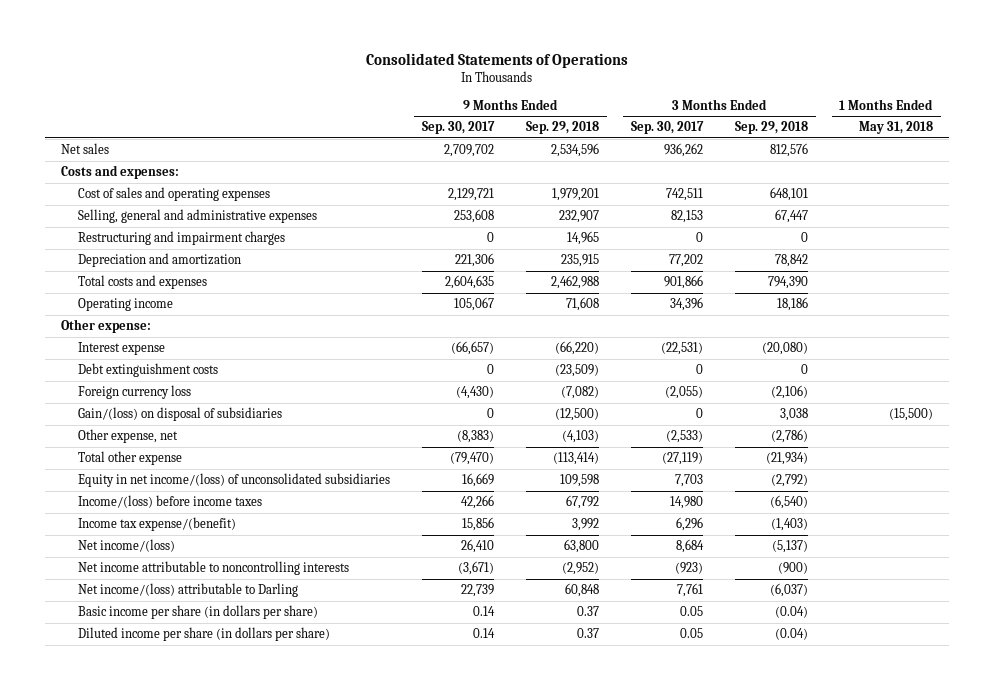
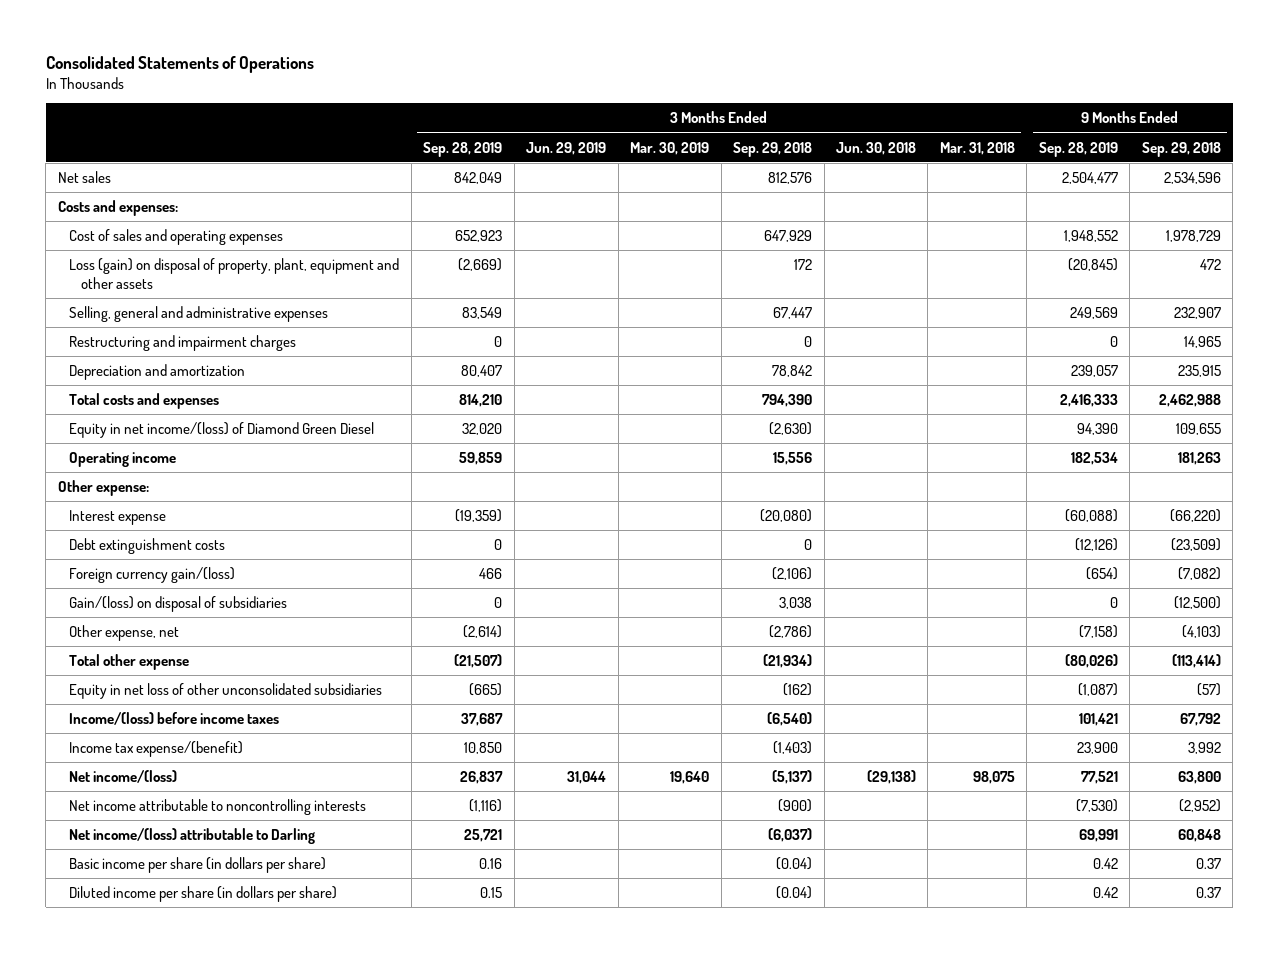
- | 9 Months Ended Sep. 30, 2017 | 9 Months Ended Sep. 29, 2018 | 3 Months Ended Sep. 30, 2017 | 3 Months Ended Sep. 29, 2018 | 1 Months Ended May 31, 2018
+ | 3 Months Ended Sep. 28, 2019 | 3 Months Ended Jun. 29, 2019 | 3 Months Ended Mar. 30, 2019 | 3 Months Ended Sep. 29, 2018 | 3 Months Ended Jun. 30, 2018 | 3 Months Ended Mar. 31, 2018 | 9 Months Ended Sep. 28, 2019 | 9 Months Ended Sep. 29, 2018
- Cost of sales and operating expenses | 2,129,721 | 1,979,201 | 742,511 | 648,101 |
+ Cost of sales and operating expenses | 652,923 | | | 647,929 | | | 1,948,552 | 1,978,729
+ Loss (gain) on disposal of property, plant, equipment and other assets | (2,669) | | | 172 | | | (20,845) | 472
- Operating income | 105,067 | 71,608 | 34,396 | 18,186 |
+ Equity in net income/(loss) of Diamond Green Diesel | 32,020 | | | (2,630) | | | 94,390 | 109,655
+ Operating income | 59,859 | | | 15,556 | | | 182,534 | 181,263
- Foreign currency loss | (4,430) | (7,082) | (2,055) | (2,106) |
+ Foreign currency gain/(loss) | 466 | | | (2,106) | | | (654) | (7,082)
- Equity in net income/(loss) of unconsolidated subsidiaries | 16,669 | 109,598 | 7,703 | (2,792) |
+ Equity in net loss of other unconsolidated subsidiaries | (665) | | | (162) | | | (1,087) | (57)

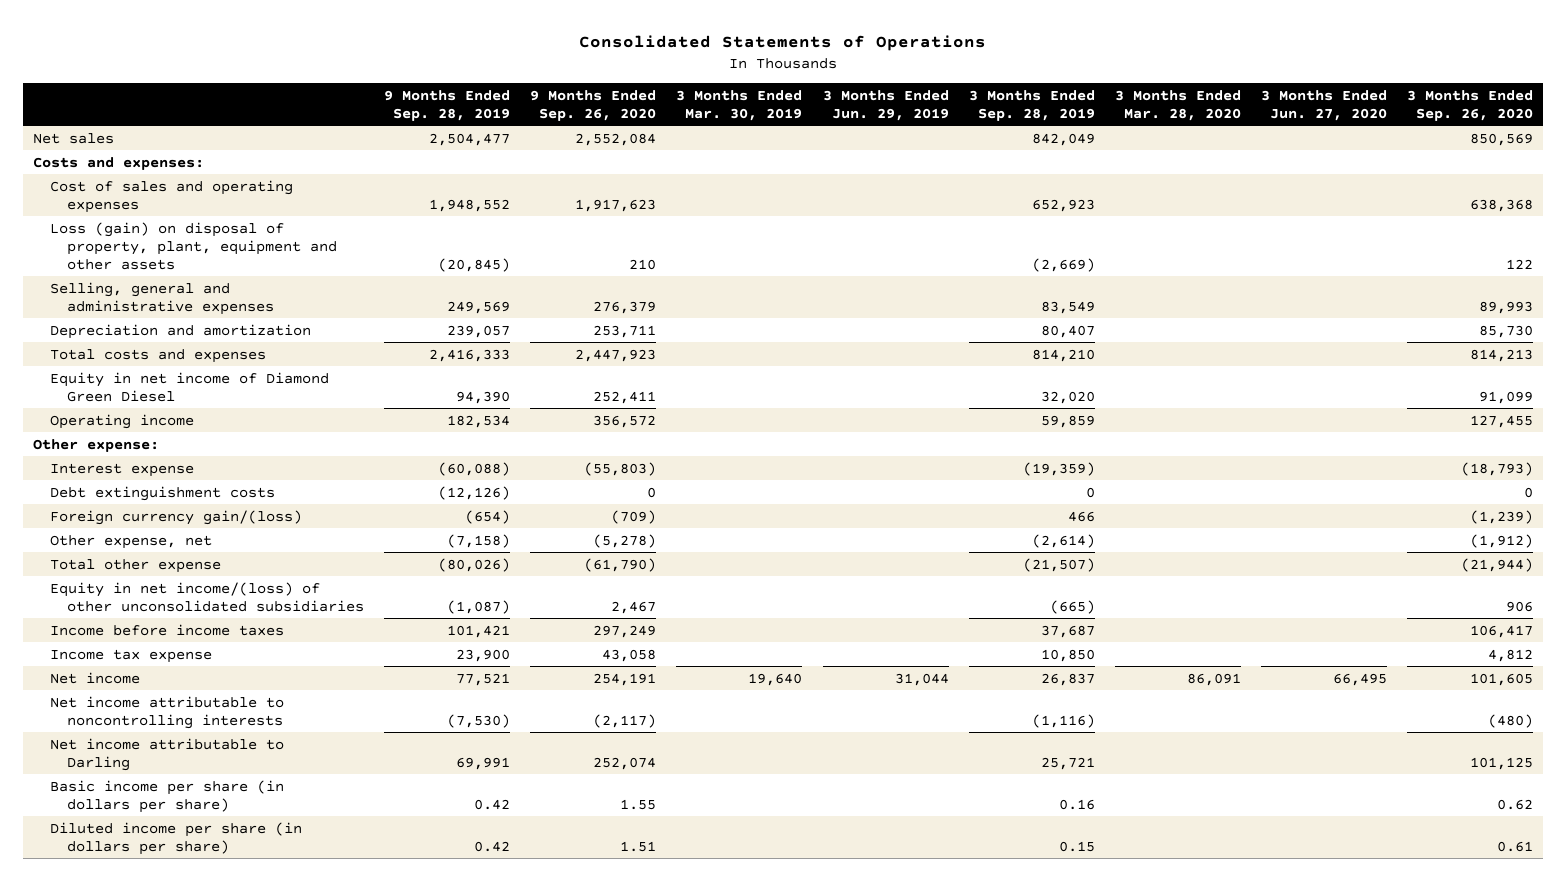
- | 3 Months Ended Sep. 28, 2019 | 3 Months Ended Jun. 29, 2019 | 3 Months Ended Mar. 30, 2019 | 3 Months Ended Sep. 29, 2018 | 3 Months Ended Jun. 30, 2018 | 3 Months Ended Mar. 31, 2018 | 9 Months Ended Sep. 28, 2019 | 9 Months Ended Sep. 29, 2018
+ | 9 Months Ended Sep. 28, 2019 | 9 Months Ended Sep. 26, 2020 | 3 Months Ended Mar. 30, 2019 | 3 Months Ended Jun. 29, 2019 | 3 Months Ended Sep. 28, 2019 | 3 Months Ended Mar. 28, 2020 | 3 Months Ended Jun. 27, 2020 | 3 Months Ended Sep. 26, 2020
- Restructuring and impairment charges | 0 | | | 0 | | | 0 | 14,965
- Equity in net income/(loss) of Diamond Green Diesel | 32,020 | | | (2,630) | | | 94,390 | 109,655
+ Equity in net income of Diamond Green Diesel | 94,390 | 252,411 | | | 32,020 | | | 91,099
- Gain/(loss) on disposal of subsidiaries | 0 | | | 3,038 | | | 0 | (12,500)
- Equity in net loss of other unconsolidated subsidiaries | (665) | | | (162) | | | (1,087) | (57)
- Income/(loss) before income taxes | 37,687 | | | (6,540) | | | 101,421 | 67,792
- Income tax expense/(benefit) | 10,850 | | | (1,403) | | | 23,900 | 3,992
- Net income/(loss) | 26,837 | 31,044 | 19,640 | (5,137) | (29,138) | 98,075 | 77,521 | 63,800
+ Equity in net income/(loss) of other unconsolidated subsidiaries | (1,087) | 2,467 | | | (665) | | | 906
+ Income before income taxes | 101,421 | 297,249 | | | 37,687 | | | 106,417
+ Income tax expense | 23,900 | 43,058 | | | 10,850 | | | 4,812
+ Net income | 77,521 | 254,191 | 19,640 | 31,044 | 26,837 | 86,091 | 66,495 | 101,605
- Net income/(loss) attributable to Darling | 25,721 | | | (6,037) | | | 69,991 | 60,848
+ Net income attributable to Darling | 69,991 | 252,074 | | | 25,721 | | | 101,125

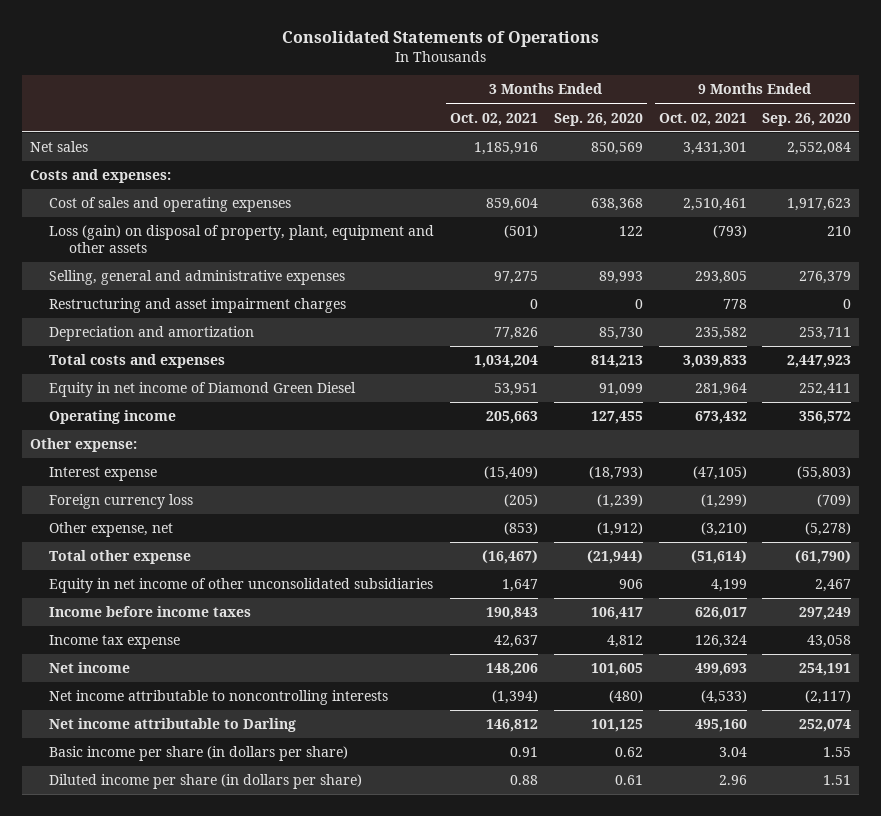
- | 9 Months Ended Sep. 28, 2019 | 9 Months Ended Sep. 26, 2020 | 3 Months Ended Mar. 30, 2019 | 3 Months Ended Jun. 29, 2019 | 3 Months Ended Sep. 28, 2019 | 3 Months Ended Mar. 28, 2020 | 3 Months Ended Jun. 27, 2020 | 3 Months Ended Sep. 26, 2020
+ | 3 Months Ended Oct. 02, 2021 | 3 Months Ended Sep. 26, 2020 | 9 Months Ended Oct. 02, 2021 | 9 Months Ended Sep. 26, 2020
+ Restructuring and asset impairment charges | 0 | 0 | 778 | 0
- Debt extinguishment costs | (12,126) | 0 | | | 0 | | | 0
- Foreign currency gain/(loss) | (654) | (709) | | | 466 | | | (1,239)
+ Foreign currency loss | (205) | (1,239) | (1,299) | (709)
- Equity in net income/(loss) of other unconsolidated subsidiaries | (1,087) | 2,467 | | | (665) | | | 906
+ Equity in net income of other unconsolidated subsidiaries | 1,647 | 906 | 4,199 | 2,467

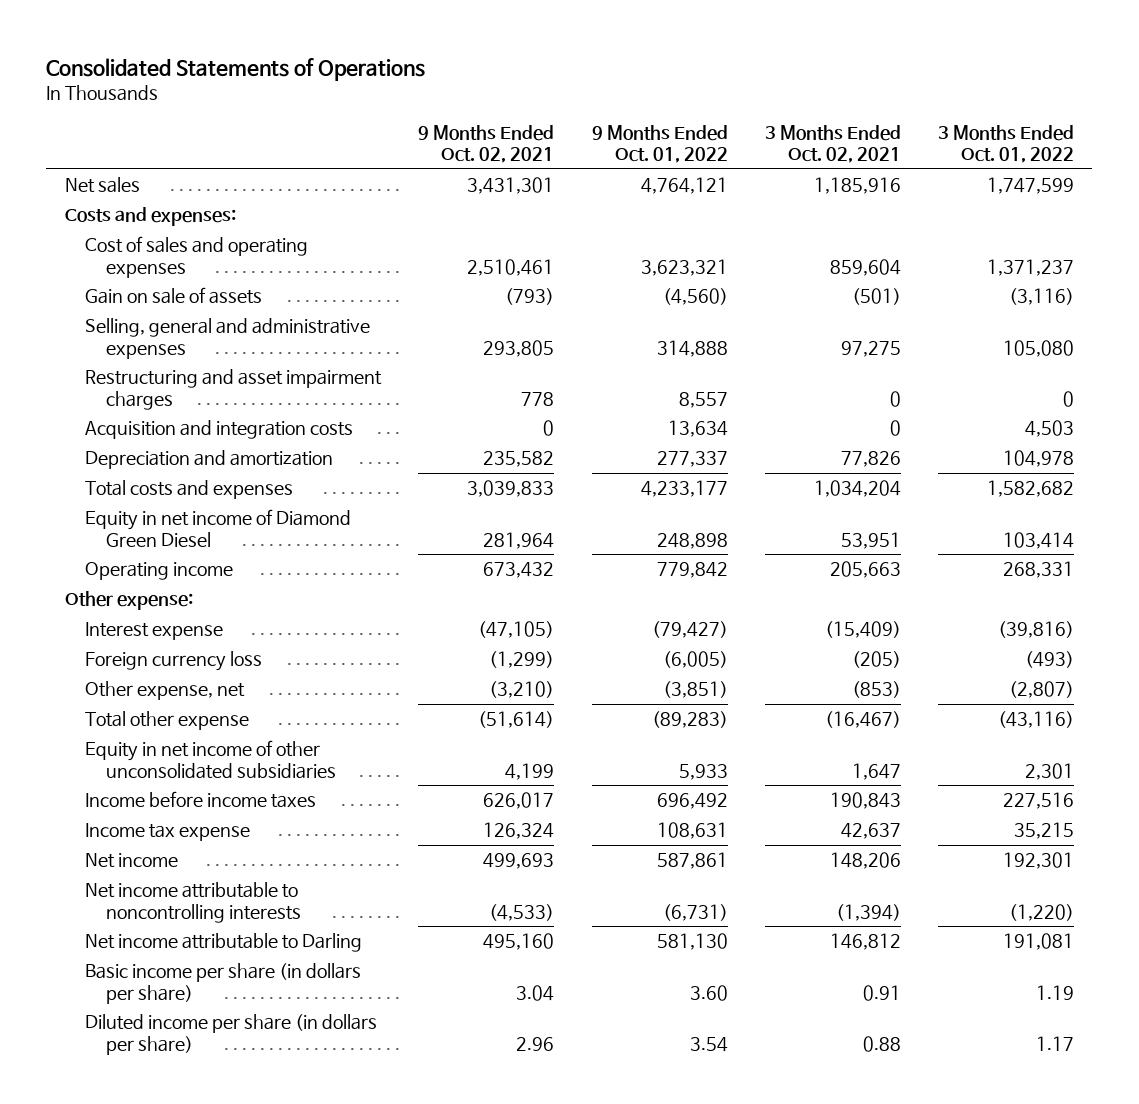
- | 3 Months Ended Oct. 02, 2021 | 3 Months Ended Sep. 26, 2020 | 9 Months Ended Oct. 02, 2021 | 9 Months Ended Sep. 26, 2020
+ | 9 Months Ended Oct. 02, 2021 | 9 Months Ended Oct. 01, 2022 | 3 Months Ended Oct. 02, 2021 | 3 Months Ended Oct. 01, 2022
- Loss (gain) on disposal of property, plant, equipment and other assets | (501) | 122 | (793) | 210
+ Gain on sale of assets | (793) | (4,560) | (501) | (3,116)
+ Acquisition and integration costs | 0 | 13,634 | 0 | 4,503

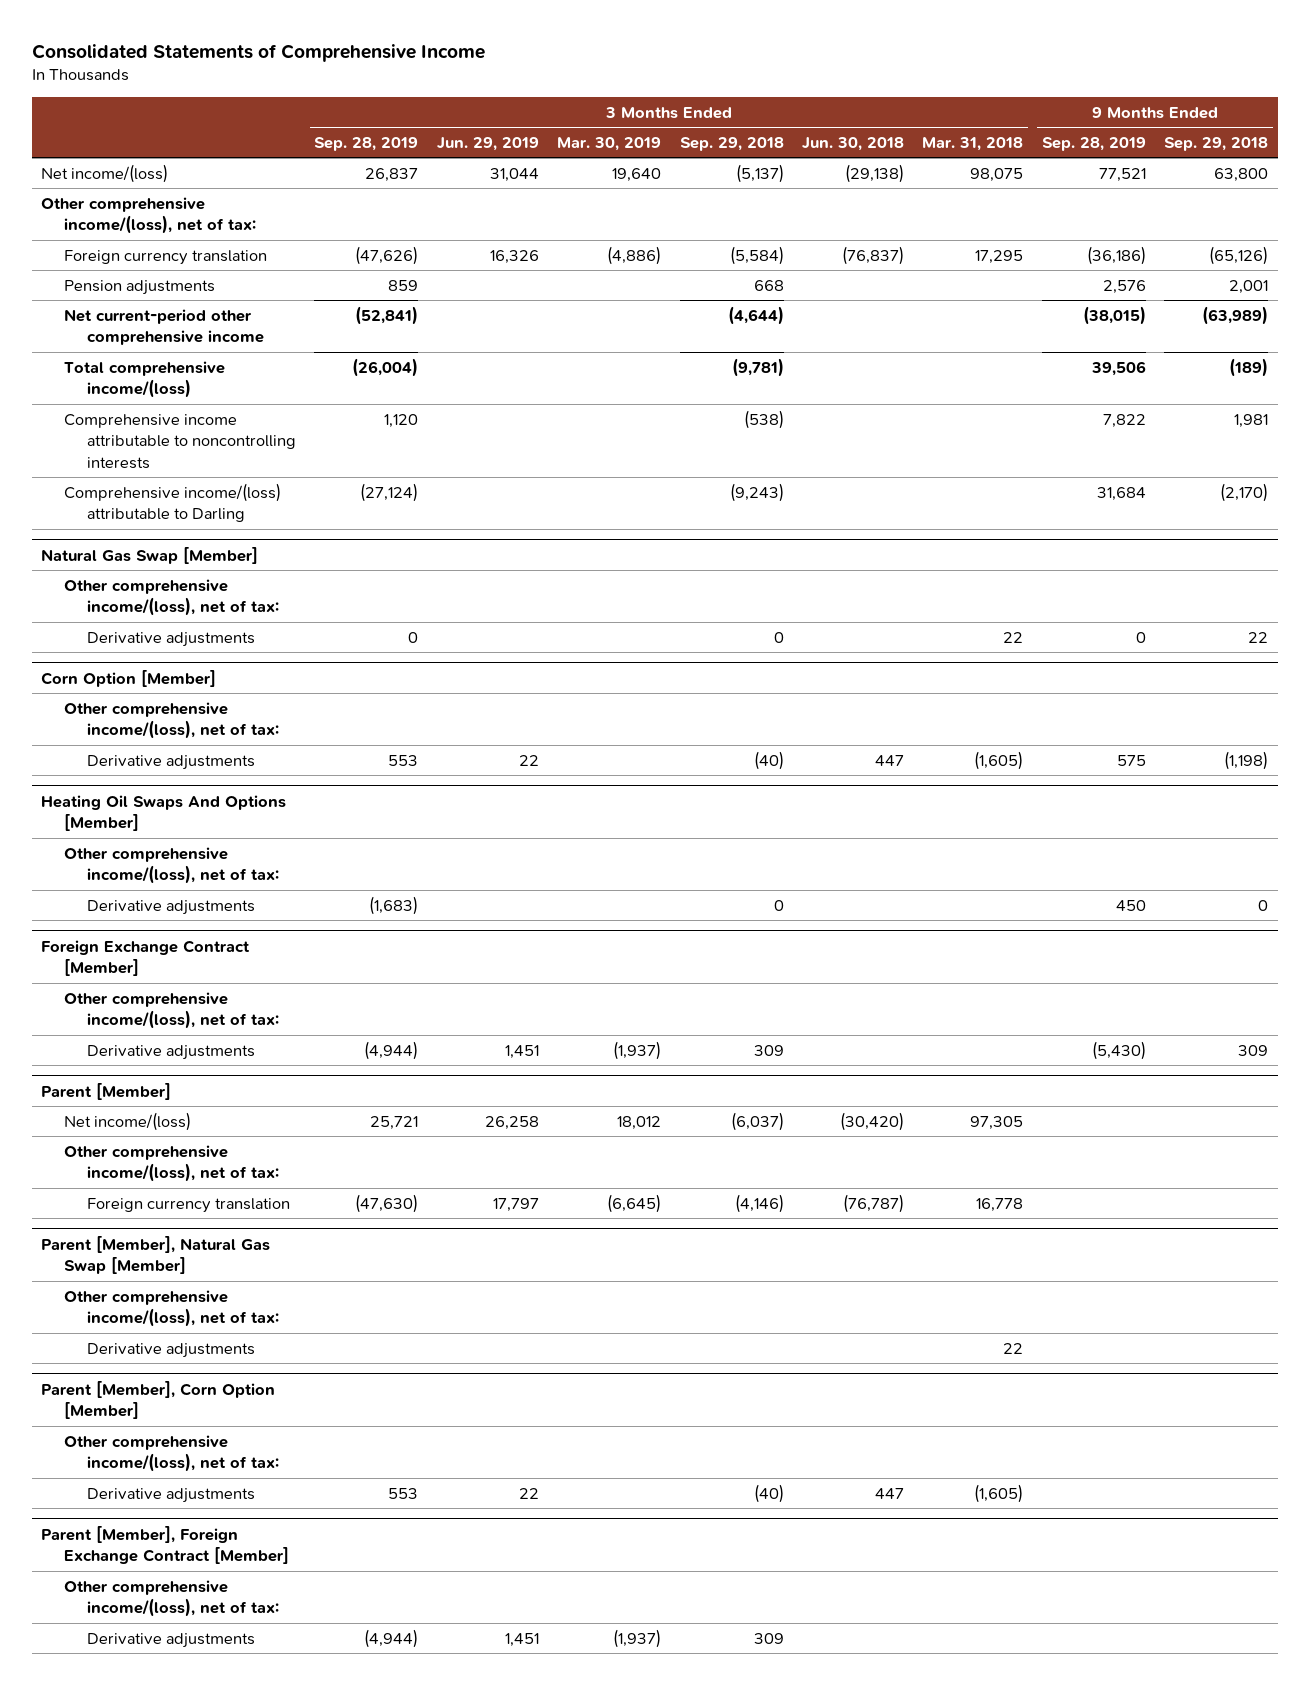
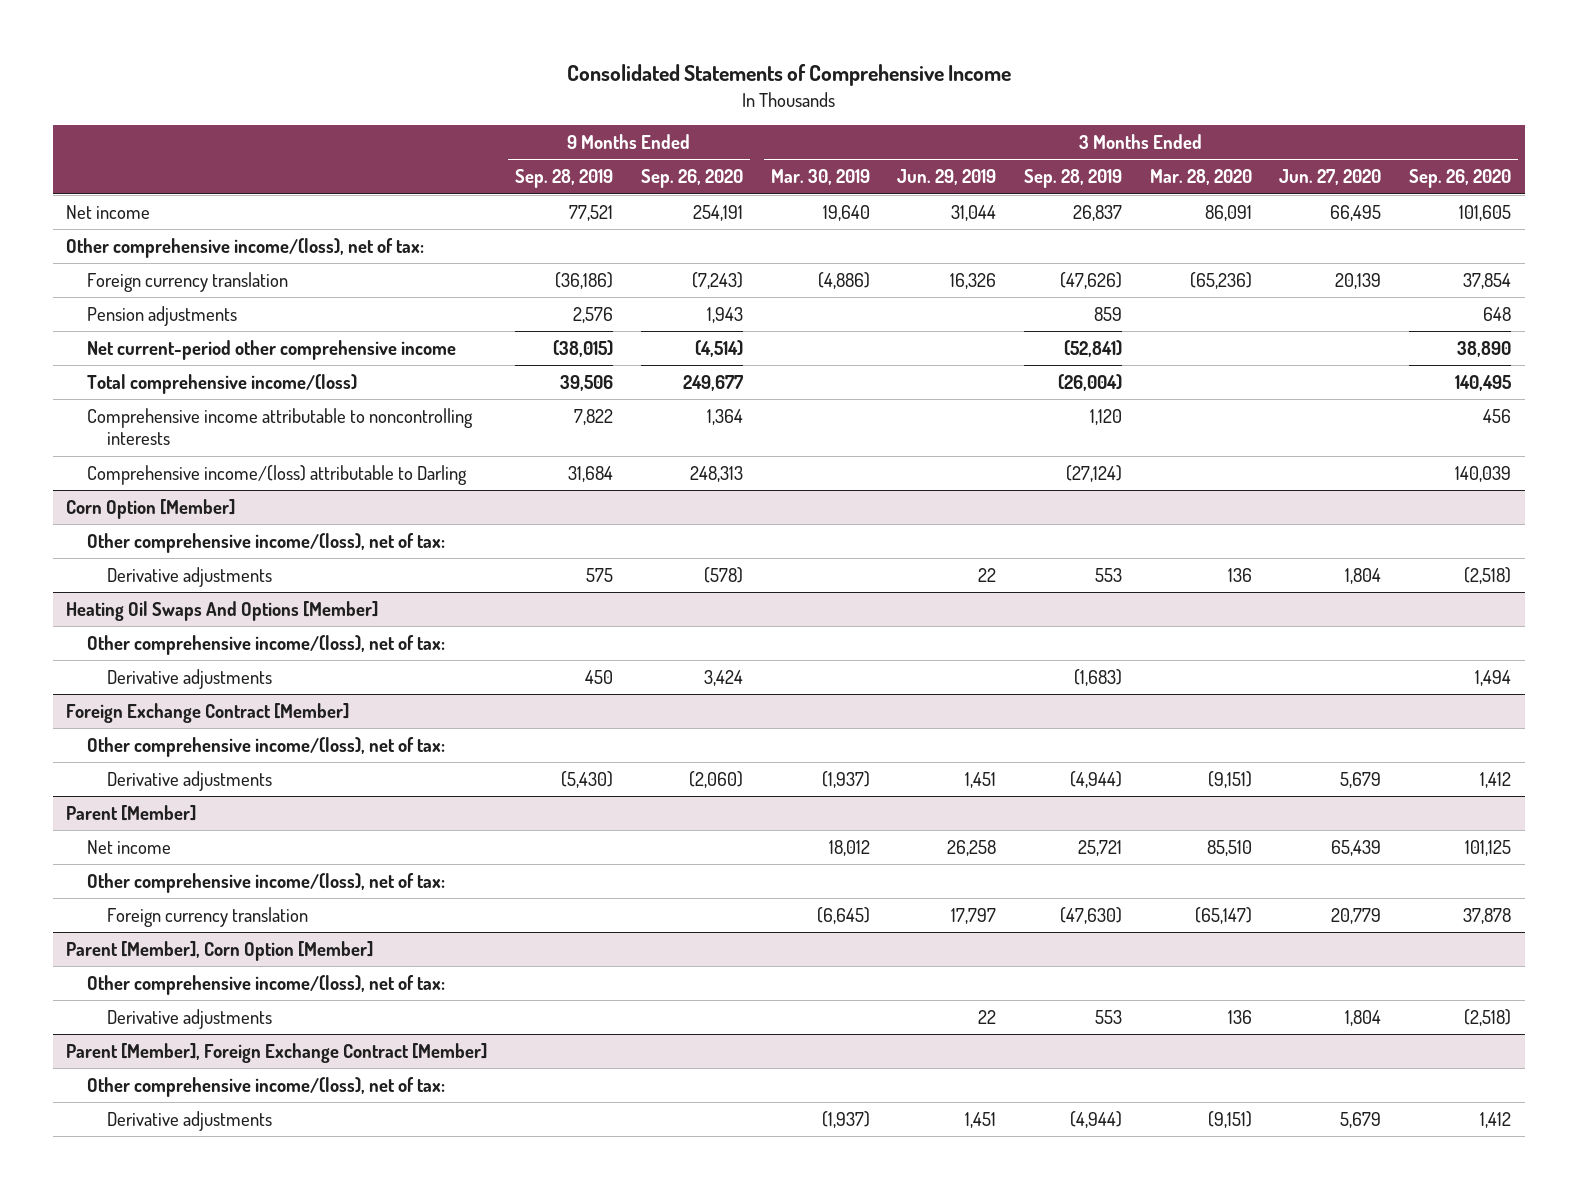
- | 3 Months Ended Sep. 28, 2019 | 3 Months Ended Jun. 29, 2019 | 3 Months Ended Mar. 30, 2019 | 3 Months Ended Sep. 29, 2018 | 3 Months Ended Jun. 30, 2018 | 3 Months Ended Mar. 31, 2018 | 9 Months Ended Sep. 28, 2019 | 9 Months Ended Sep. 29, 2018
+ | 9 Months Ended Sep. 28, 2019 | 9 Months Ended Sep. 26, 2020 | 3 Months Ended Mar. 30, 2019 | 3 Months Ended Jun. 29, 2019 | 3 Months Ended Sep. 28, 2019 | 3 Months Ended Mar. 28, 2020 | 3 Months Ended Jun. 27, 2020 | 3 Months Ended Sep. 26, 2020
- Net income/(loss) | 26,837 | 31,044 | 19,640 | (5,137) | (29,138) | 98,075 | 77,521 | 63,800
+ Net income | 77,521 | 254,191 | 19,640 | 31,044 | 26,837 | 86,091 | 66,495 | 101,605
- Natural Gas Swap [Member]
- Other comprehensive income/(loss), net of tax:
- Derivative adjustments | 0 | | | 0 | | 22 | 0 | 22
@ Parent [Member]
- Net income/(loss) | 25,721 | 26,258 | 18,012 | (6,037) | (30,420) | 97,305 | |
+ Net income | | | 18,012 | 26,258 | 25,721 | 85,510 | 65,439 | 101,125
- Parent [Member], Natural Gas Swap [Member]
- Other comprehensive income/(loss), net of tax:
- Derivative adjustments | | | | | | 22 | |

